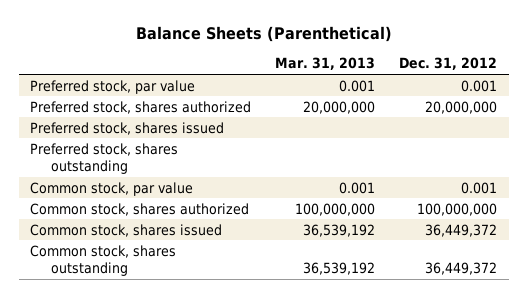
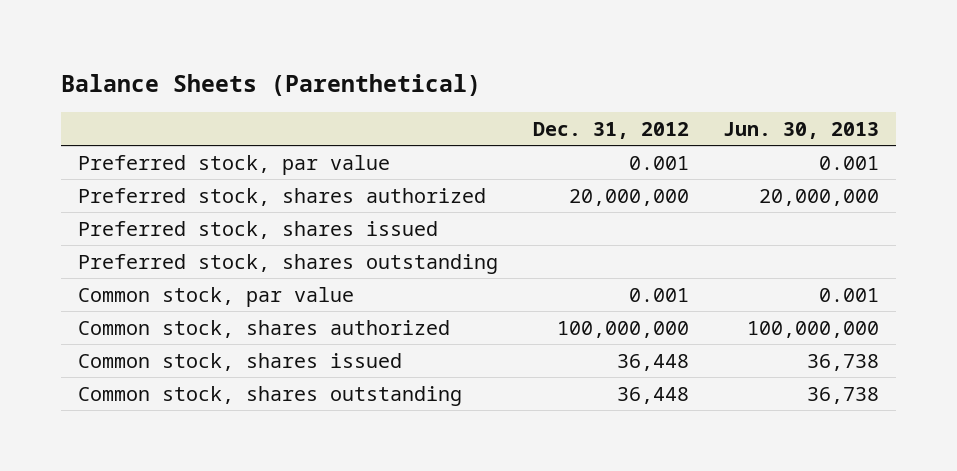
- | Mar. 31, 2013 | Dec. 31, 2012
+ | Dec. 31, 2012 | Jun. 30, 2013
- Common stock, shares issued | 36,539,192 | 36,449,372
- Common stock, shares outstanding | 36,539,192 | 36,449,372
+ Common stock, shares issued | 36,448 | 36,738
+ Common stock, shares outstanding | 36,448 | 36,738

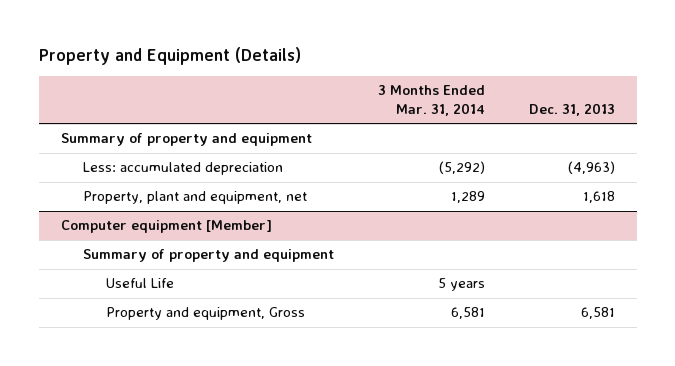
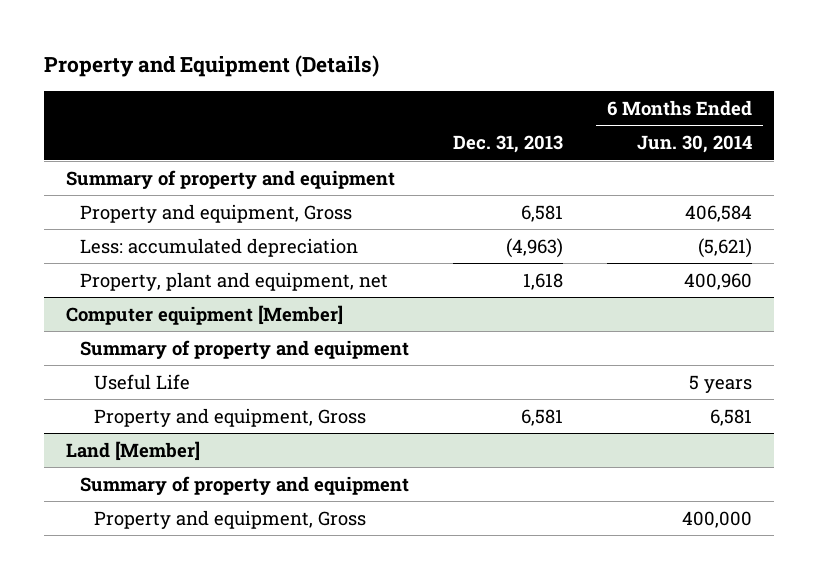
- | 3 Months Ended Mar. 31, 2014 | Dec. 31, 2013
+ | Dec. 31, 2013 | 6 Months Ended Jun. 30, 2014
+ Property and equipment, Gross | 6,581 | 406,584
+ Land [Member]
+ Summary of property and equipment
+ Property and equipment, Gross | | 400,000

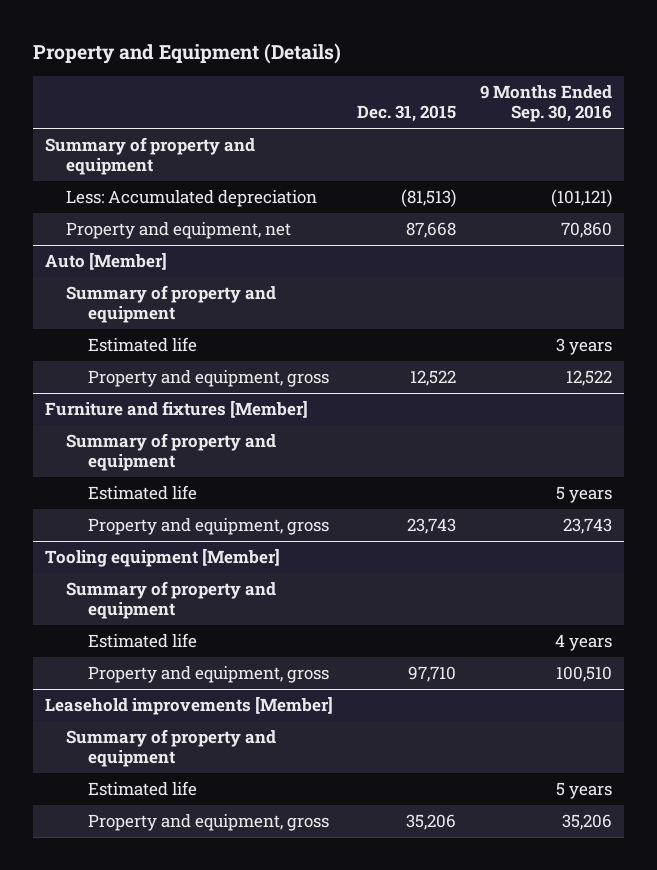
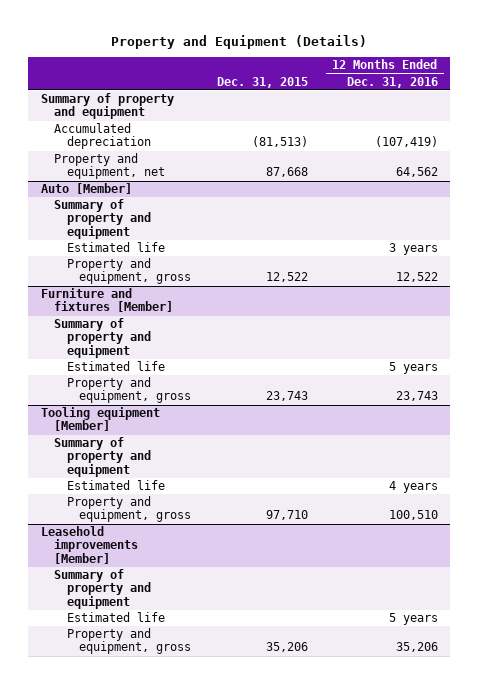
- | Dec. 31, 2015 | 9 Months Ended Sep. 30, 2016
+ | Dec. 31, 2015 | 12 Months Ended Dec. 31, 2016
- Less: Accumulated depreciation | (81,513) | (101,121)
+ Accumulated depreciation | (81,513) | (107,419)

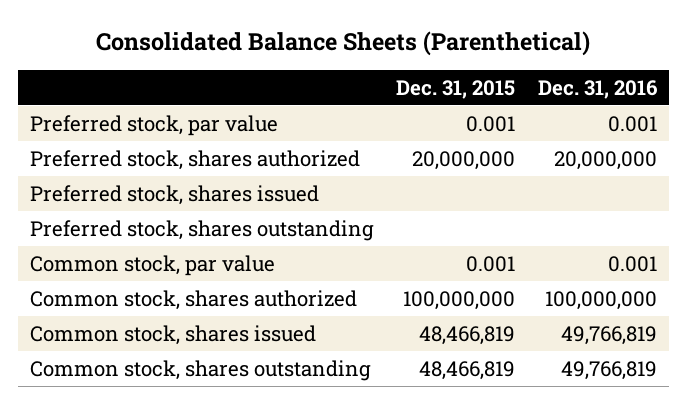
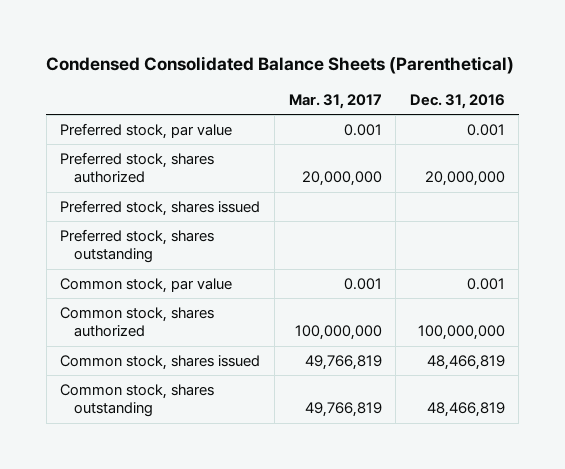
- Consolidated Balance Sheets (Parenthetical)
+ Condensed Consolidated Balance Sheets (Parenthetical)
- | Dec. 31, 2015 | Dec. 31, 2016
+ | Mar. 31, 2017 | Dec. 31, 2016
- Common stock, shares issued | 48,466,819 | 49,766,819
- Common stock, shares outstanding | 48,466,819 | 49,766,819
+ Common stock, shares issued | 49,766,819 | 48,466,819
+ Common stock, shares outstanding | 49,766,819 | 48,466,819

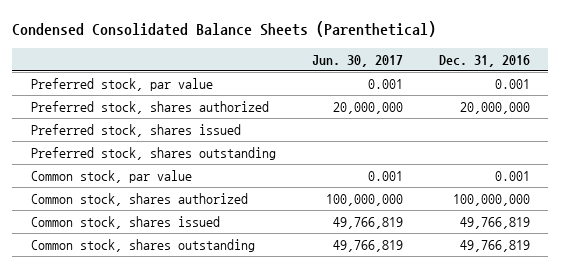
- | Mar. 31, 2017 | Dec. 31, 2016
+ | Jun. 30, 2017 | Dec. 31, 2016
- Common stock, shares issued | 49,766,819 | 48,466,819
- Common stock, shares outstanding | 49,766,819 | 48,466,819
+ Common stock, shares issued | 49,766,819 | 49,766,819
+ Common stock, shares outstanding | 49,766,819 | 49,766,819

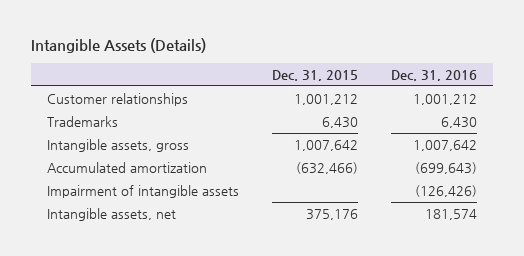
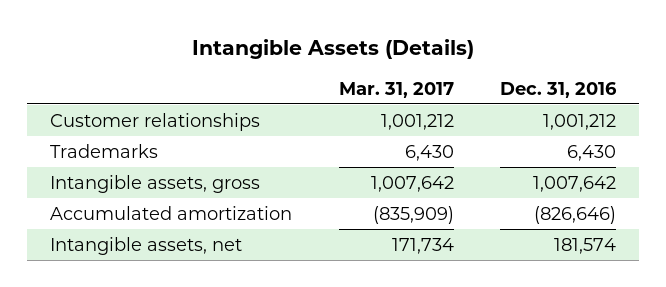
- | Dec. 31, 2015 | Dec. 31, 2016
+ | Mar. 31, 2017 | Dec. 31, 2016
- Accumulated amortization | (632,466) | (699,643)
- Impairment of intangible assets | | (126,426)
+ Accumulated amortization | (835,909) | (826,646)

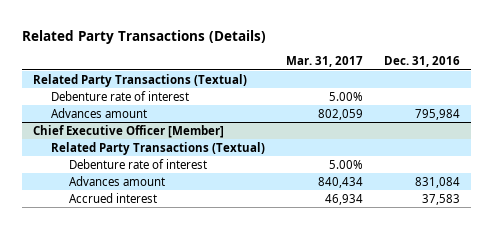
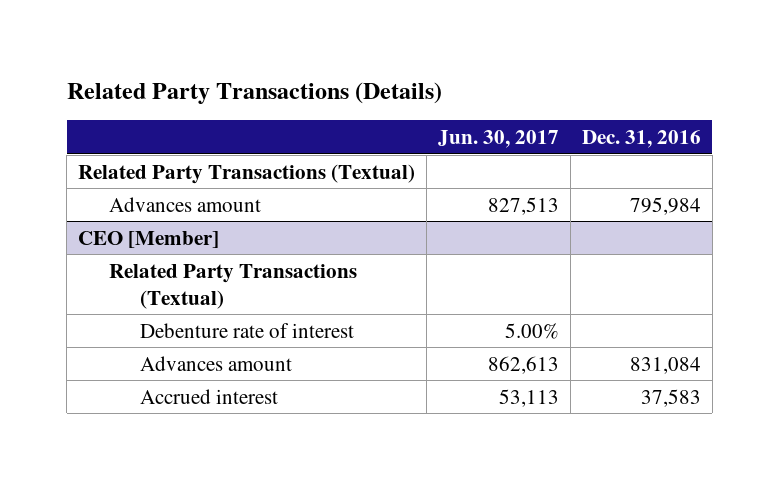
- | Mar. 31, 2017 | Dec. 31, 2016
+ | Jun. 30, 2017 | Dec. 31, 2016
- Debenture rate of interest | 5.00% |
- Chief Executive Officer [Member]
+ CEO [Member]

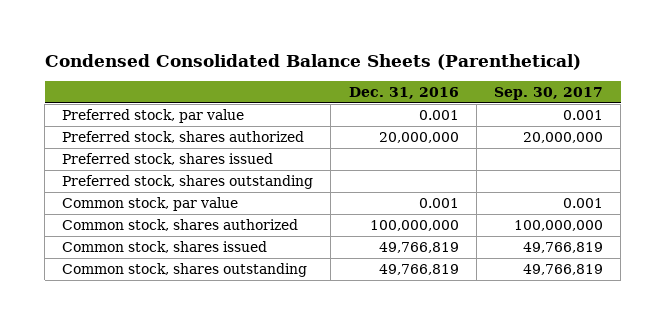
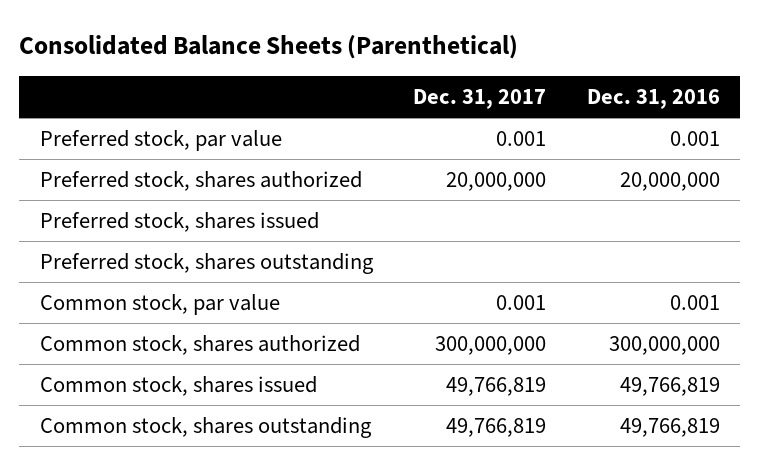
- Condensed Consolidated Balance Sheets (Parenthetical)
+ Consolidated Balance Sheets (Parenthetical)
- | Dec. 31, 2016 | Sep. 30, 2017
+ | Dec. 31, 2017 | Dec. 31, 2016
- Common stock, shares authorized | 100,000,000 | 100,000,000
+ Common stock, shares authorized | 300,000,000 | 300,000,000

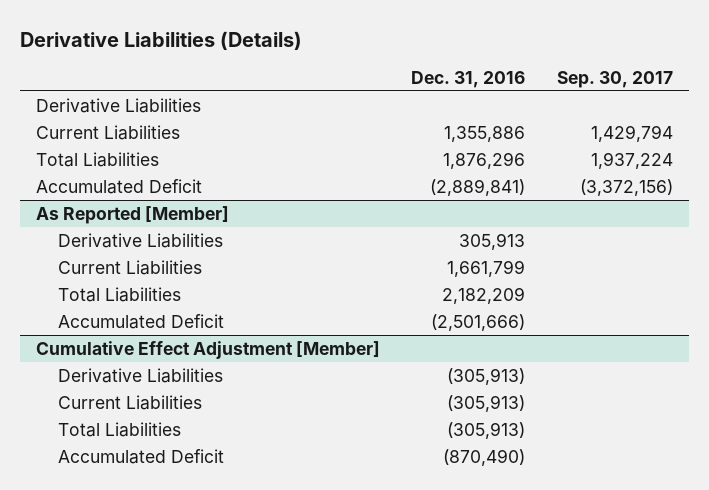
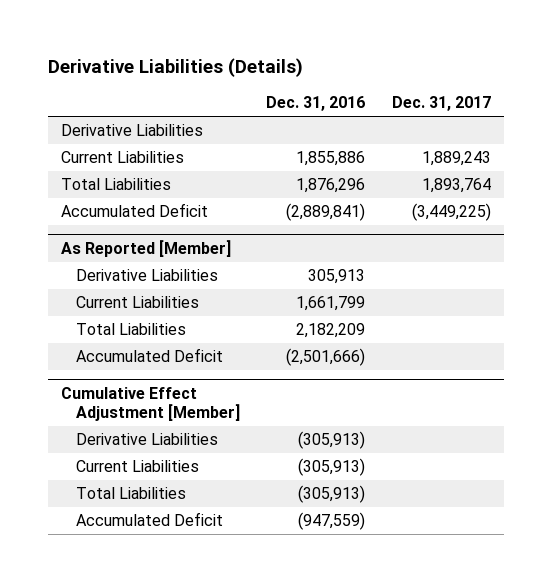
- | Dec. 31, 2016 | Sep. 30, 2017
+ | Dec. 31, 2016 | Dec. 31, 2017
- Current Liabilities | 1,355,886 | 1,429,794
+ Current Liabilities | 1,855,886 | 1,889,243
@ Cumulative Effect Adjustment [Member]
- Accumulated Deficit | (870,490) |
+ Accumulated Deficit | (947,559) |

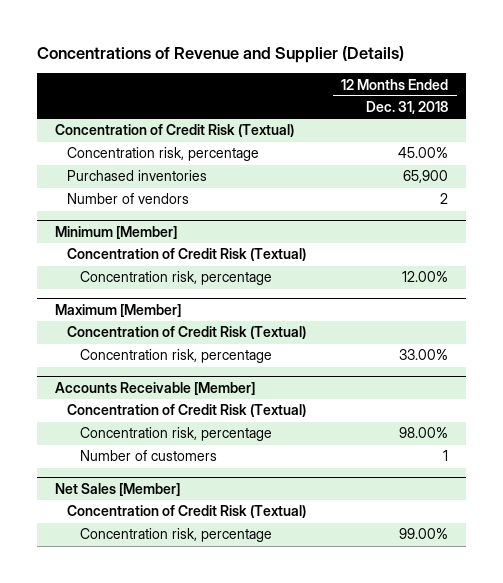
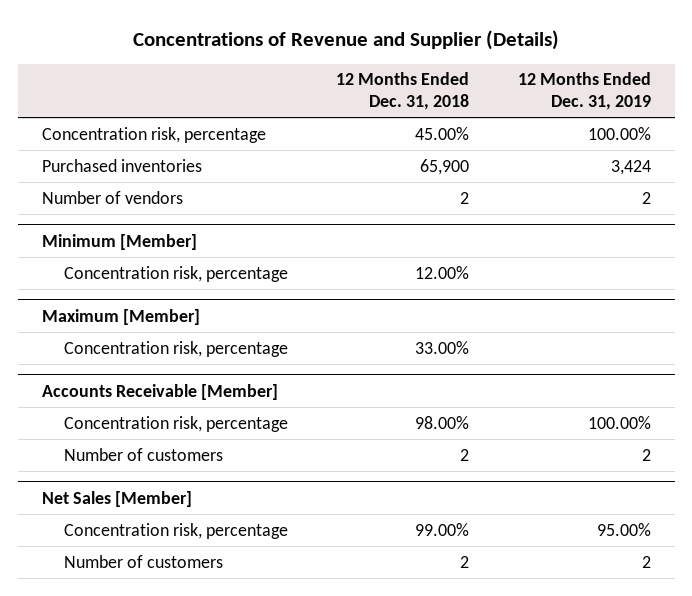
- | 12 Months Ended Dec. 31, 2018
+ | 12 Months Ended Dec. 31, 2018 | 12 Months Ended Dec. 31, 2019
- Concentration of Credit Risk (Textual)
@ Minimum [Member]
- Concentration of Credit Risk (Textual)
@ Maximum [Member]
- Concentration of Credit Risk (Textual)
@ Accounts Receivable [Member]
- Concentration of Credit Risk (Textual)
- Number of customers | 1
+ Number of customers | 2 | 2
@ Net Sales [Member]
- Concentration of Credit Risk (Textual)
+ Number of customers | 2 | 2

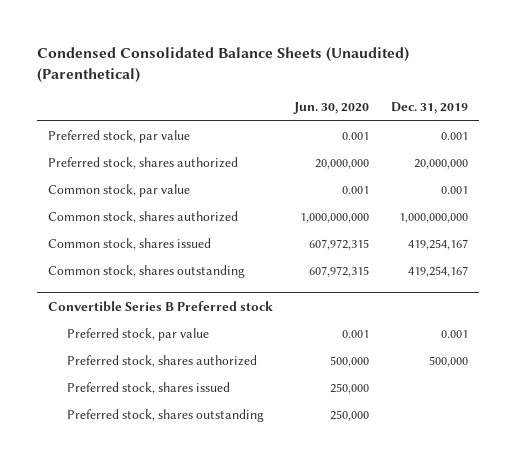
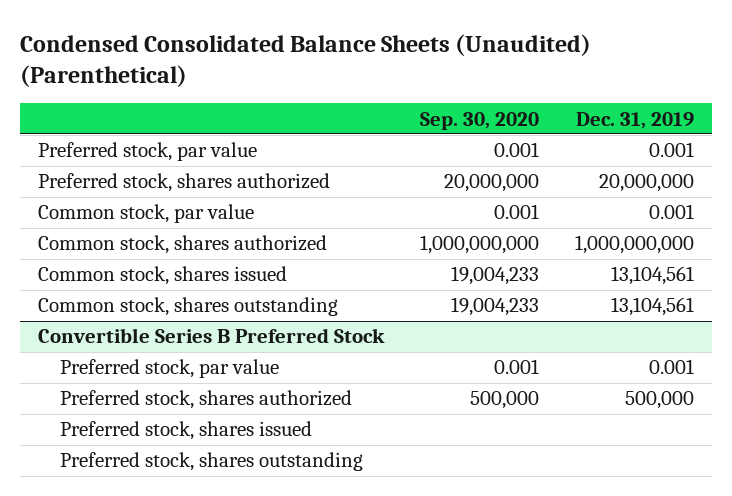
- | Jun. 30, 2020 | Dec. 31, 2019
+ | Sep. 30, 2020 | Dec. 31, 2019
- Common stock, shares issued | 607,972,315 | 419,254,167
- Common stock, shares outstanding | 607,972,315 | 419,254,167
- Convertible Series B Preferred stock
+ Common stock, shares issued | 19,004,233 | 13,104,561
+ Common stock, shares outstanding | 19,004,233 | 13,104,561
+ Convertible Series B Preferred Stock

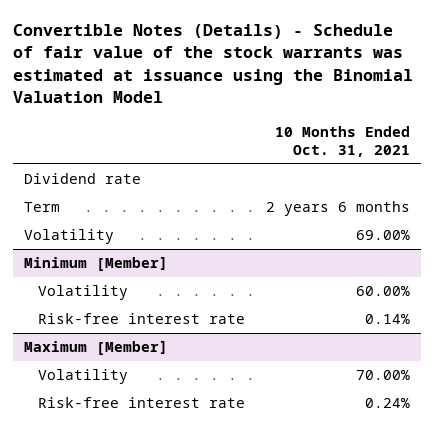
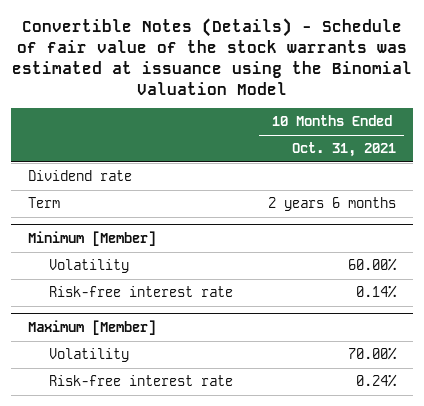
- Volatility | 69.00%

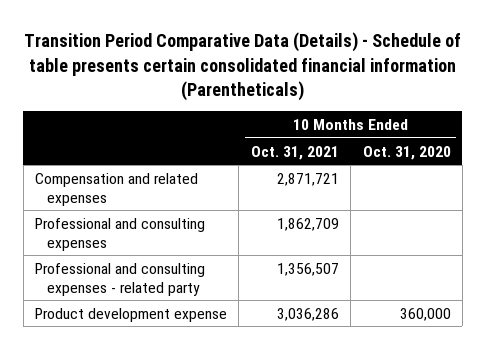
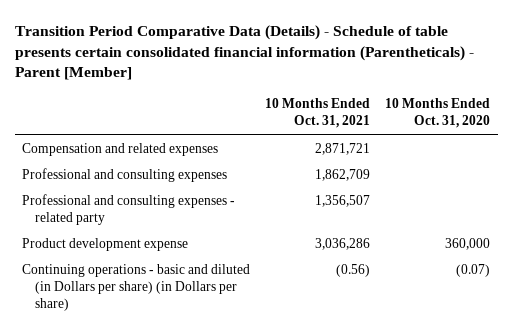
- Transition Period Comparative Data (Details) - Schedule of table presents certain consolidated financial information (Parentheticals)
+ Transition Period Comparative Data (Details) - Schedule of table presents certain consolidated financial information (Parentheticals) - Parent [Member]
+ Continuing operations - basic and diluted (in Dollars per share) (in Dollars per share) | (0.56) | (0.07)

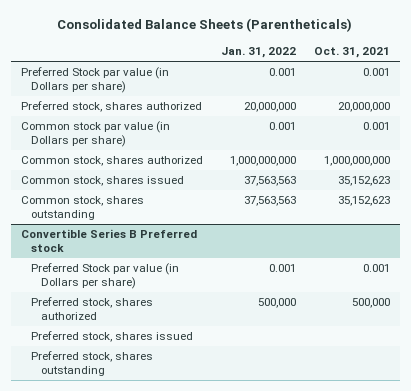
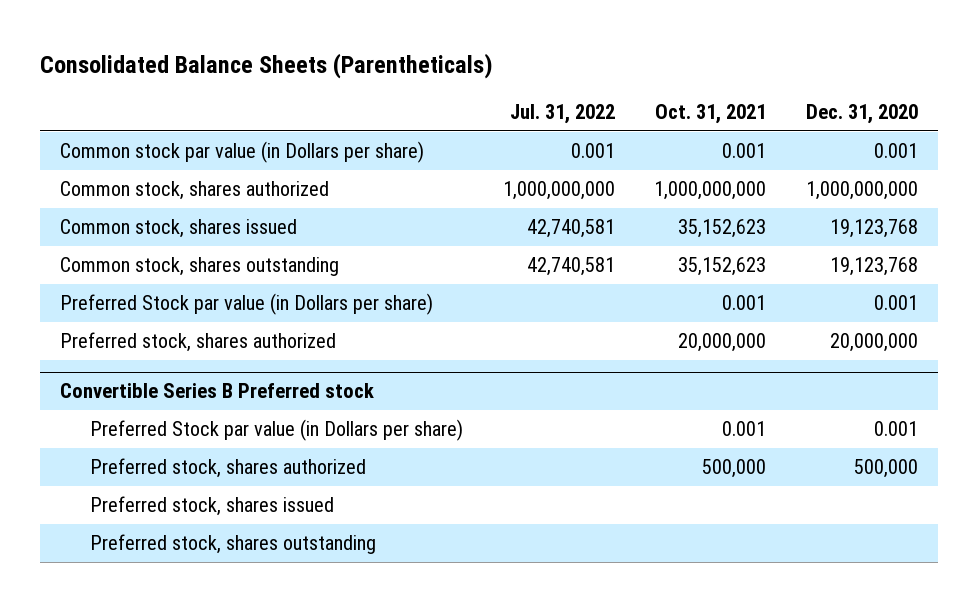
- | Jan. 31, 2022 | Oct. 31, 2021
+ | Jul. 31, 2022 | Oct. 31, 2021 | Dec. 31, 2020
moved down: Preferred Stock par value (in Dollars per share) | | 0.001 | 0.001
moved down: Preferred stock, shares authorized | | 20,000,000 | 20,000,000

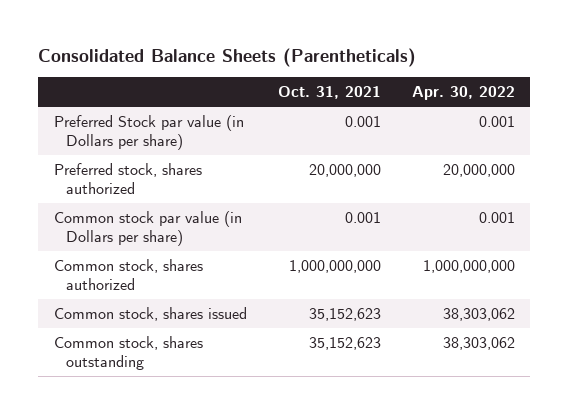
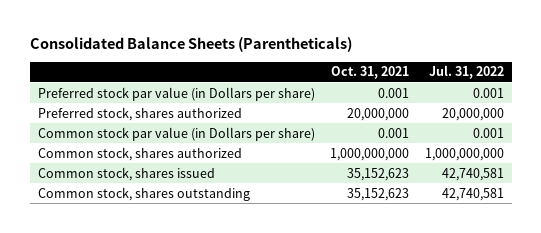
- | Oct. 31, 2021 | Apr. 30, 2022
+ | Oct. 31, 2021 | Jul. 31, 2022
- Preferred Stock par value (in Dollars per share) | 0.001 | 0.001
+ Preferred stock par value (in Dollars per share) | 0.001 | 0.001

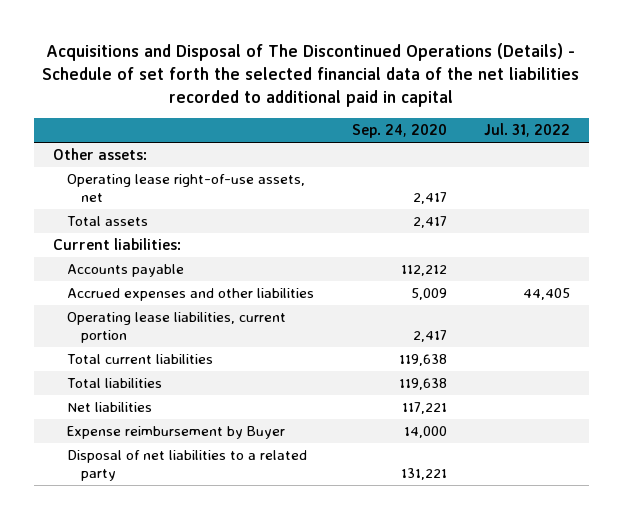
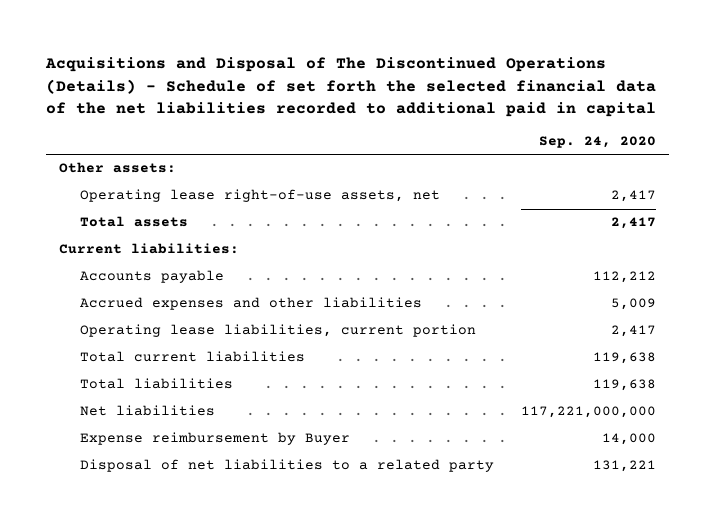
- | Sep. 24, 2020 | Jul. 31, 2022
+ | Sep. 24, 2020
- Net liabilities | 117,221 |
+ Net liabilities | 117,221,000,000

